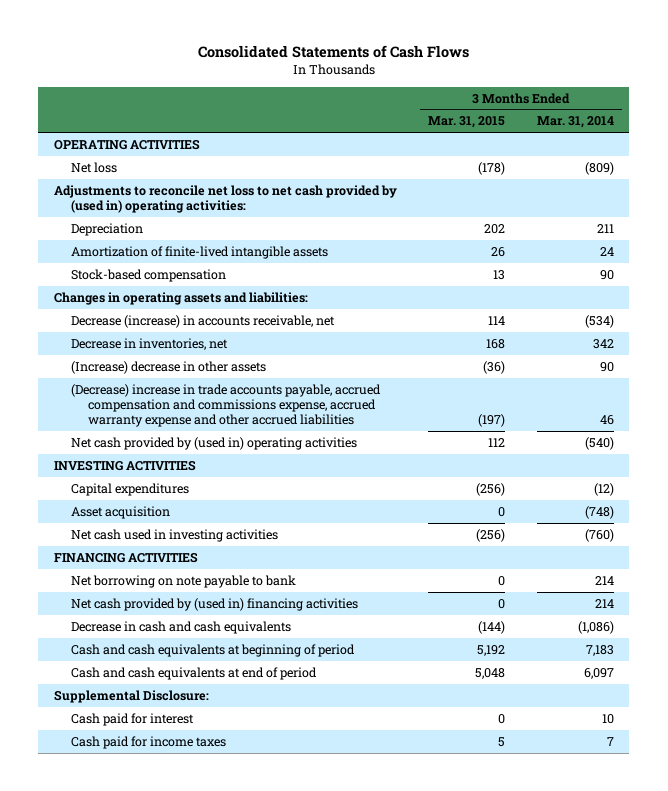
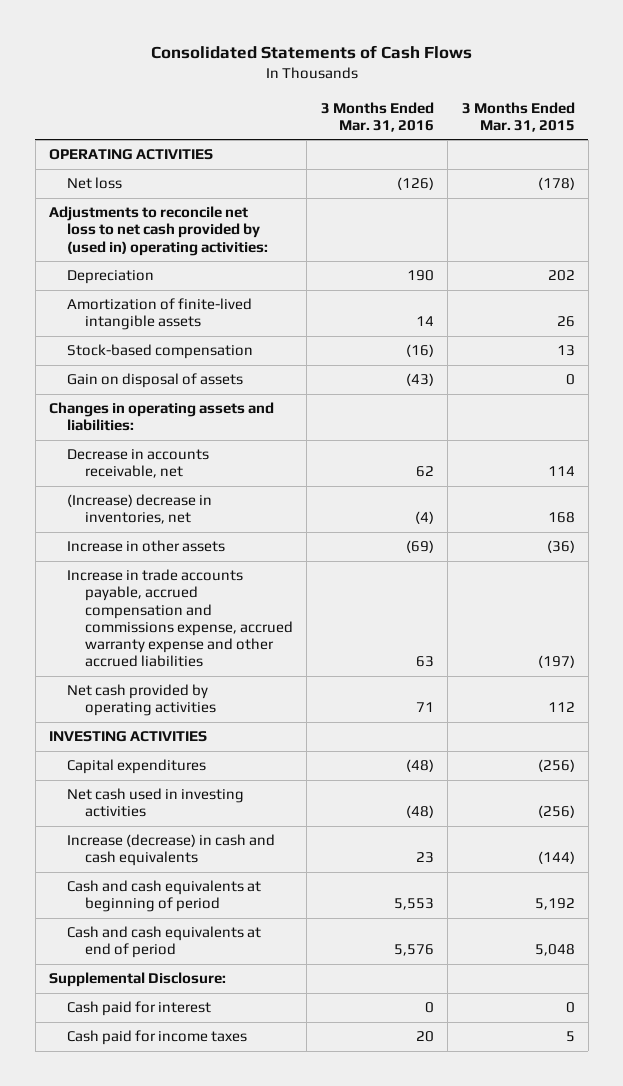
- | 3 Months Ended Mar. 31, 2015 | 3 Months Ended Mar. 31, 2014
+ | 3 Months Ended Mar. 31, 2016 | 3 Months Ended Mar. 31, 2015
+ Gain on disposal of assets | (43) | 0
- Decrease (increase) in accounts receivable, net | 114 | (534)
- Decrease in inventories, net | 168 | 342
- (Increase) decrease in other assets | (36) | 90
- (Decrease) increase in trade accounts payable, accrued compensation and commissions expense, accrued warranty expense and other accrued liabilities | (197) | 46
- Net cash provided by (used in) operating activities | 112 | (540)
+ Decrease in accounts receivable, net | 62 | 114
+ (Increase) decrease in inventories, net | (4) | 168
+ Increase in other assets | (69) | (36)
+ Increase in trade accounts payable, accrued compensation and commissions expense, accrued warranty expense and other accrued liabilities | 63 | (197)
+ Net cash provided by operating activities | 71 | 112
- Asset acquisition | 0 | (748)
- FINANCING ACTIVITIES
- Net borrowing on note payable to bank | 0 | 214
- Net cash provided by (used in) financing activities | 0 | 214
- Decrease in cash and cash equivalents | (144) | (1,086)
+ Increase (decrease) in cash and cash equivalents | 23 | (144)

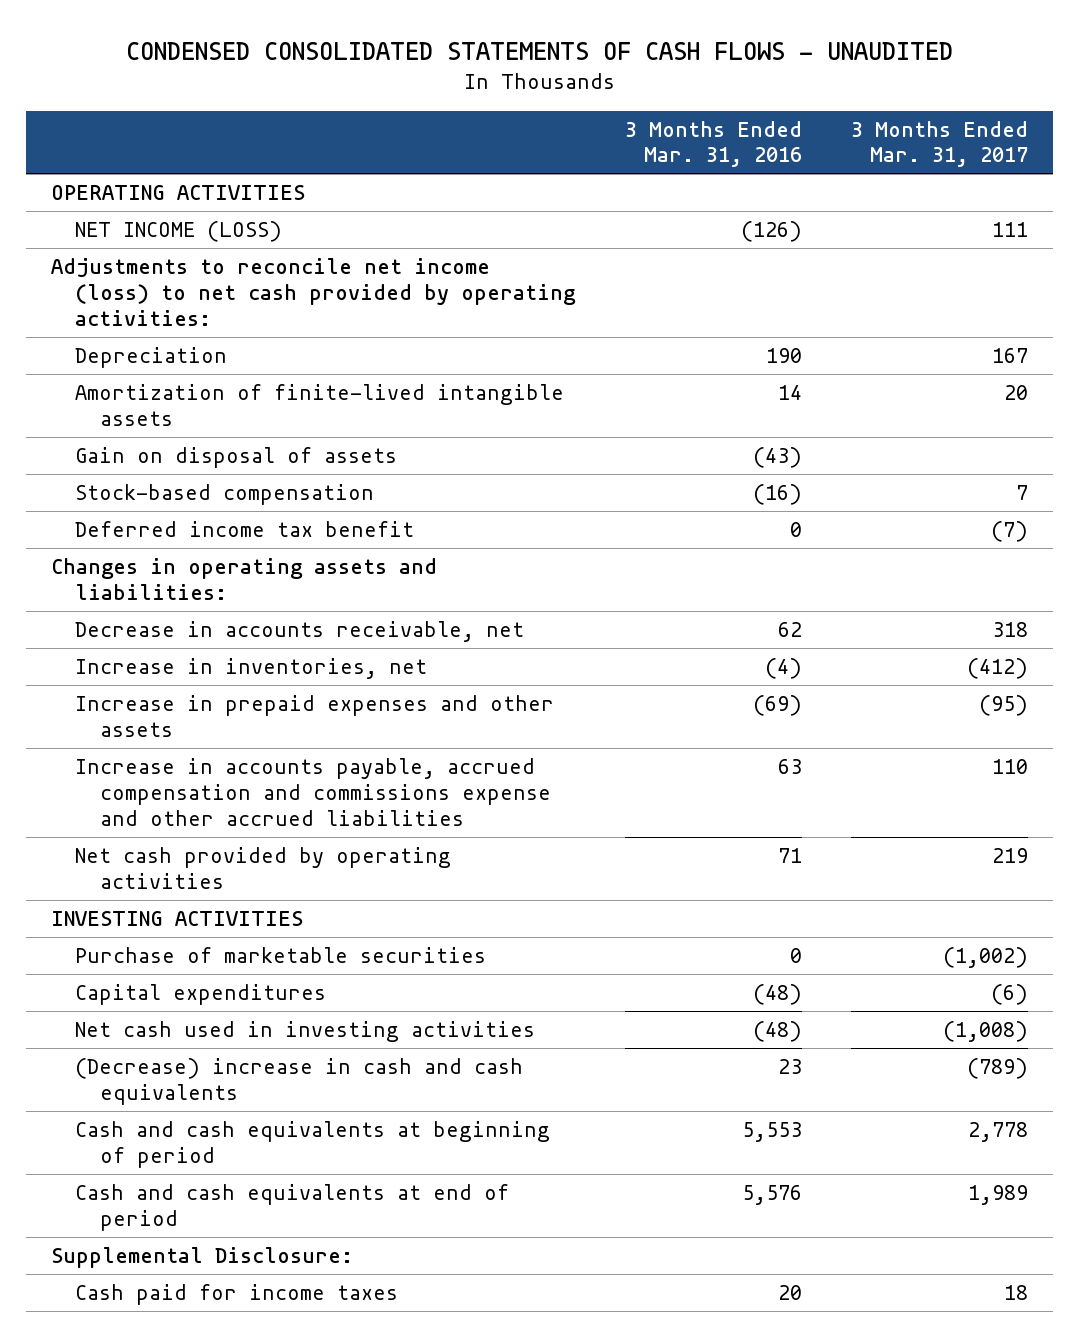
- Consolidated Statements of Cash Flows
+ CONDENSED CONSOLIDATED STATEMENTS OF CASH FLOWS - UNAUDITED
- | 3 Months Ended Mar. 31, 2016 | 3 Months Ended Mar. 31, 2015
+ | 3 Months Ended Mar. 31, 2016 | 3 Months Ended Mar. 31, 2017
- Net loss | (126) | (178)
- Adjustments to reconcile net loss to net cash provided by (used in) operating activities:
+ NET INCOME (LOSS) | (126) | 111
+ Adjustments to reconcile net income (loss) to net cash provided by operating activities:
moved down: Stock-based compensation | (16) | 7
+ Deferred income tax benefit | 0 | (7)
- (Increase) decrease in inventories, net | (4) | 168
- Increase in other assets | (69) | (36)
- Increase in trade accounts payable, accrued compensation and commissions expense, accrued warranty expense and other accrued liabilities | 63 | (197)
+ Increase in inventories, net | (4) | (412)
+ Increase in prepaid expenses and other assets | (69) | (95)
+ Increase in accounts payable, accrued compensation and commissions expense and other accrued liabilities | 63 | 110
+ Purchase of marketable securities | 0 | (1,002)
- Increase (decrease) in cash and cash equivalents | 23 | (144)
+ (Decrease) increase in cash and cash equivalents | 23 | (789)
- Cash paid for interest | 0 | 0

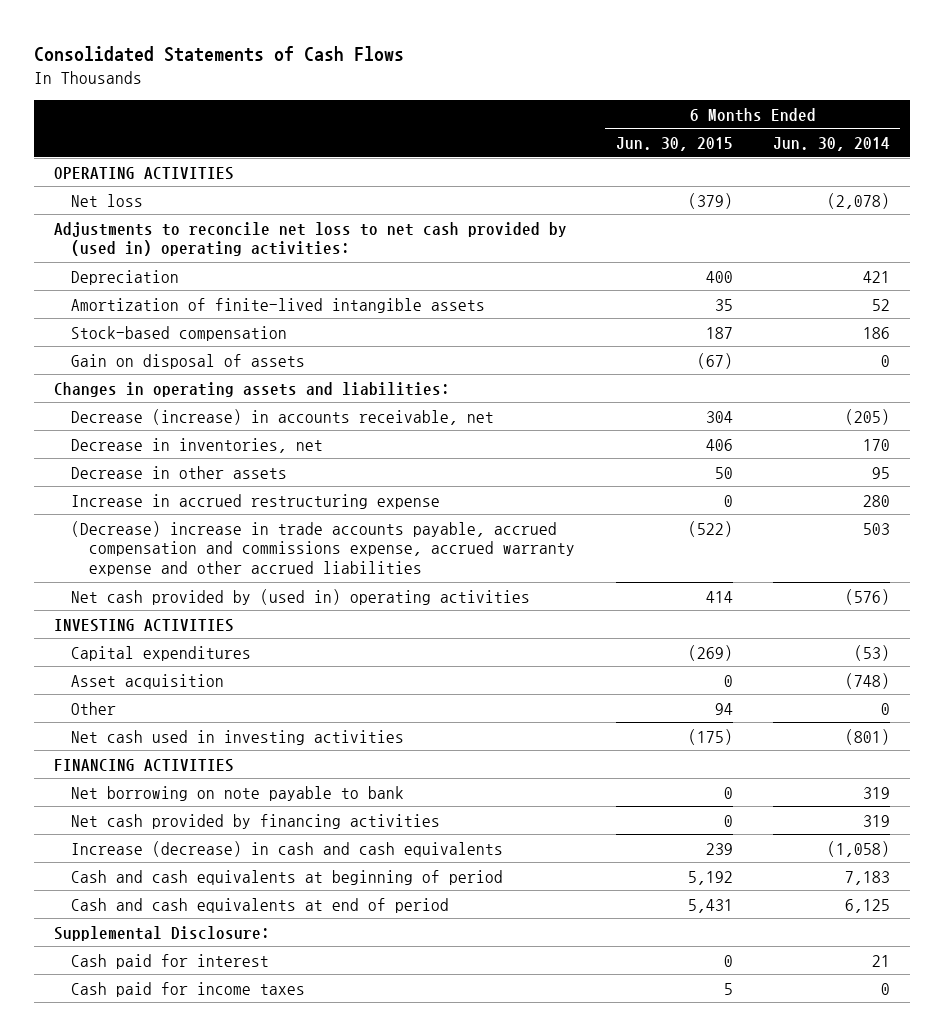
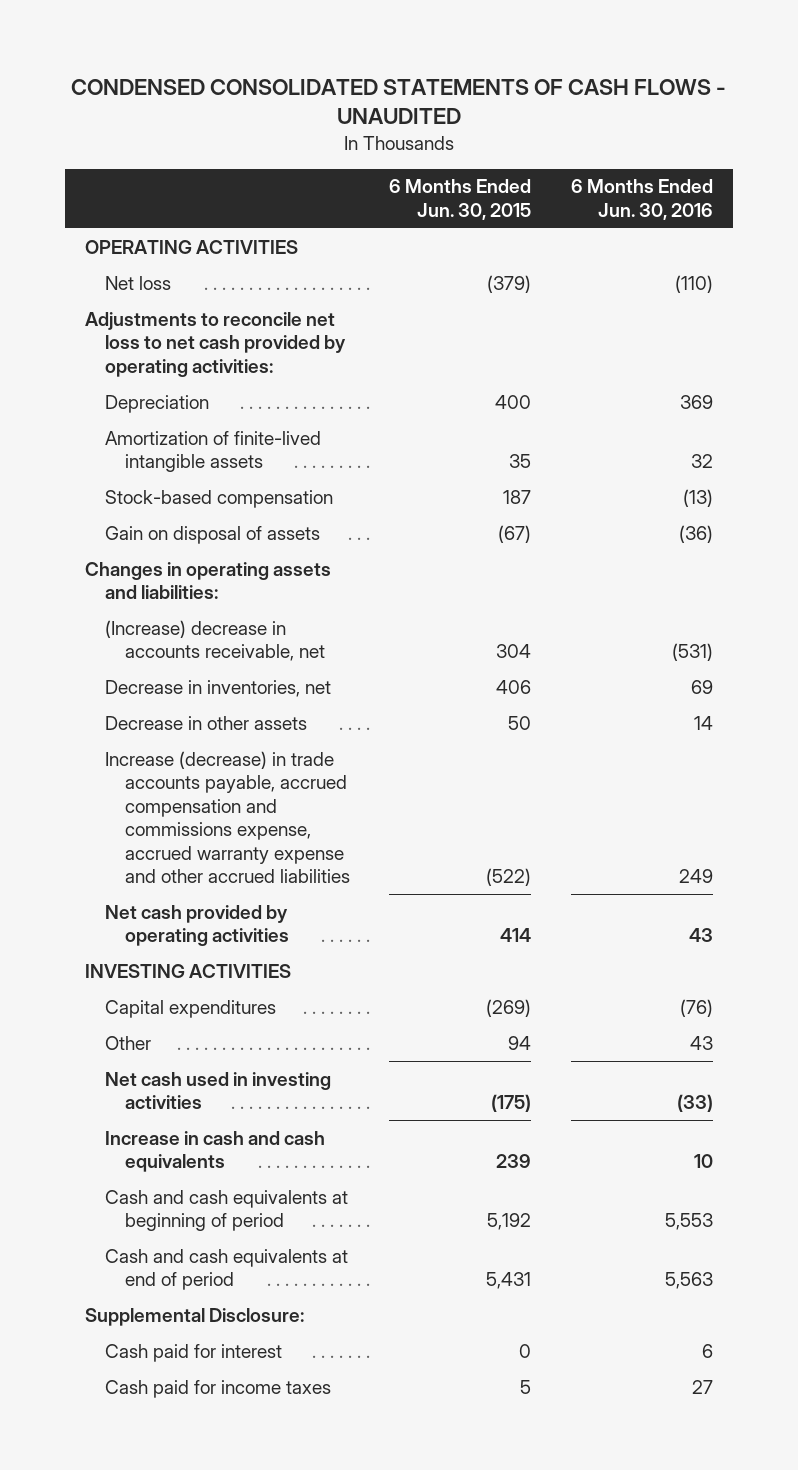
- Consolidated Statements of Cash Flows
+ CONDENSED CONSOLIDATED STATEMENTS OF CASH FLOWS - UNAUDITED
- | 6 Months Ended Jun. 30, 2015 | 6 Months Ended Jun. 30, 2014
+ | 6 Months Ended Jun. 30, 2015 | 6 Months Ended Jun. 30, 2016
- Adjustments to reconcile net loss to net cash provided by (used in) operating activities:
+ Adjustments to reconcile net loss to net cash provided by operating activities:
- Decrease (increase) in accounts receivable, net | 304 | (205)
+ (Increase) decrease in accounts receivable, net | 304 | (531)
- Increase in accrued restructuring expense | 0 | 280
- (Decrease) increase in trade accounts payable, accrued compensation and commissions expense, accrued warranty expense and other accrued liabilities | (522) | 503
- Net cash provided by (used in) operating activities | 414 | (576)
+ Increase (decrease) in trade accounts payable, accrued compensation and commissions expense, accrued warranty expense and other accrued liabilities | (522) | 249
+ Net cash provided by operating activities | 414 | 43
- Asset acquisition | 0 | (748)
- FINANCING ACTIVITIES
- Net borrowing on note payable to bank | 0 | 319
- Net cash provided by financing activities | 0 | 319
- Increase (decrease) in cash and cash equivalents | 239 | (1,058)
+ Increase in cash and cash equivalents | 239 | 10

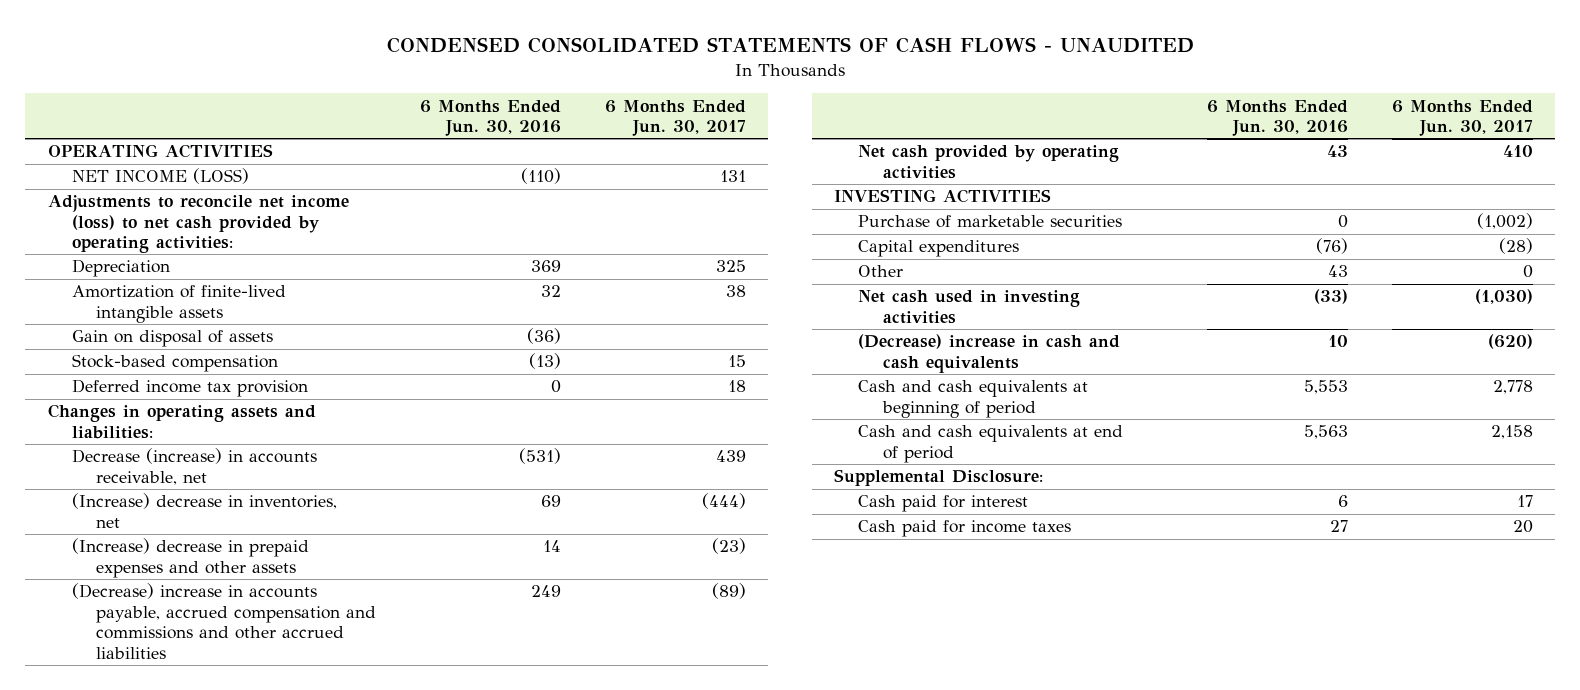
- | 6 Months Ended Jun. 30, 2015 | 6 Months Ended Jun. 30, 2016
+ | 6 Months Ended Jun. 30, 2016 | 6 Months Ended Jun. 30, 2017
- Net loss | (379) | (110)
- Adjustments to reconcile net loss to net cash provided by operating activities:
+ NET INCOME (LOSS) | (110) | 131
+ Adjustments to reconcile net income (loss) to net cash provided by operating activities:
moved down: Stock-based compensation | (13) | 15
+ Deferred income tax provision | 0 | 18
- (Increase) decrease in accounts receivable, net | 304 | (531)
- Decrease in inventories, net | 406 | 69
- Decrease in other assets | 50 | 14
- Increase (decrease) in trade accounts payable, accrued compensation and commissions expense, accrued warranty expense and other accrued liabilities | (522) | 249
+ Decrease (increase) in accounts receivable, net | (531) | 439
+ (Increase) decrease in inventories, net | 69 | (444)
+ (Increase) decrease in prepaid expenses and other assets | 14 | (23)
+ (Decrease) increase in accounts payable, accrued compensation and commissions and other accrued liabilities | 249 | (89)
+ Purchase of marketable securities | 0 | (1,002)
- Increase in cash and cash equivalents | 239 | 10
+ (Decrease) increase in cash and cash equivalents | 10 | (620)

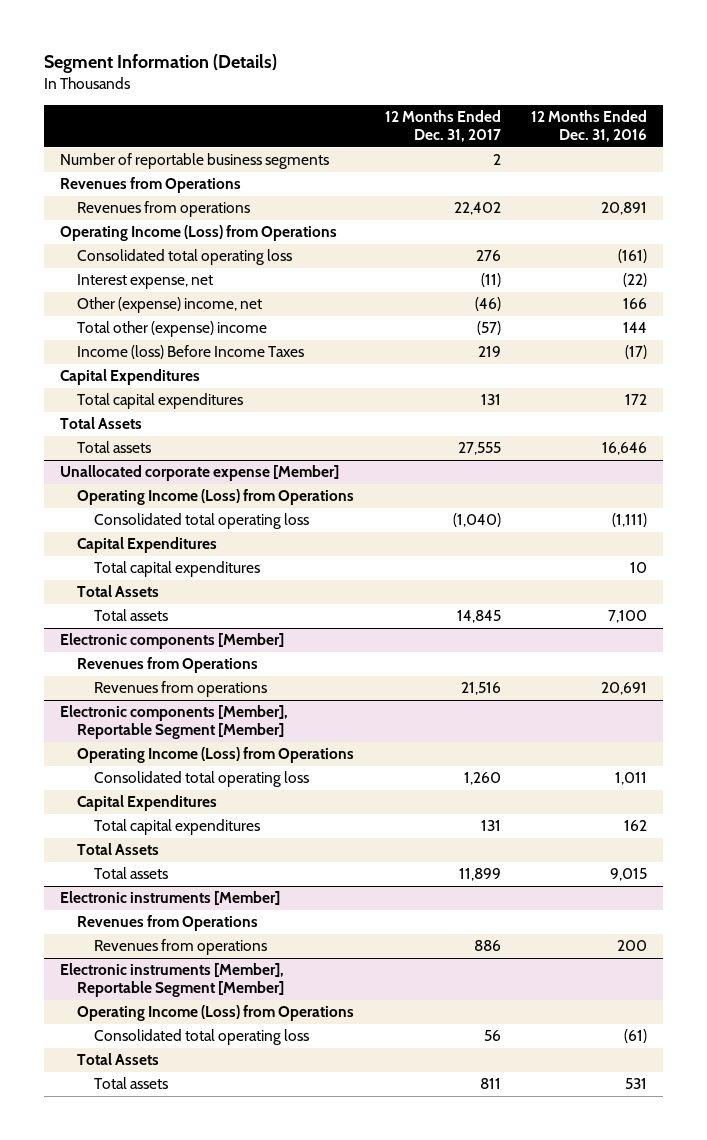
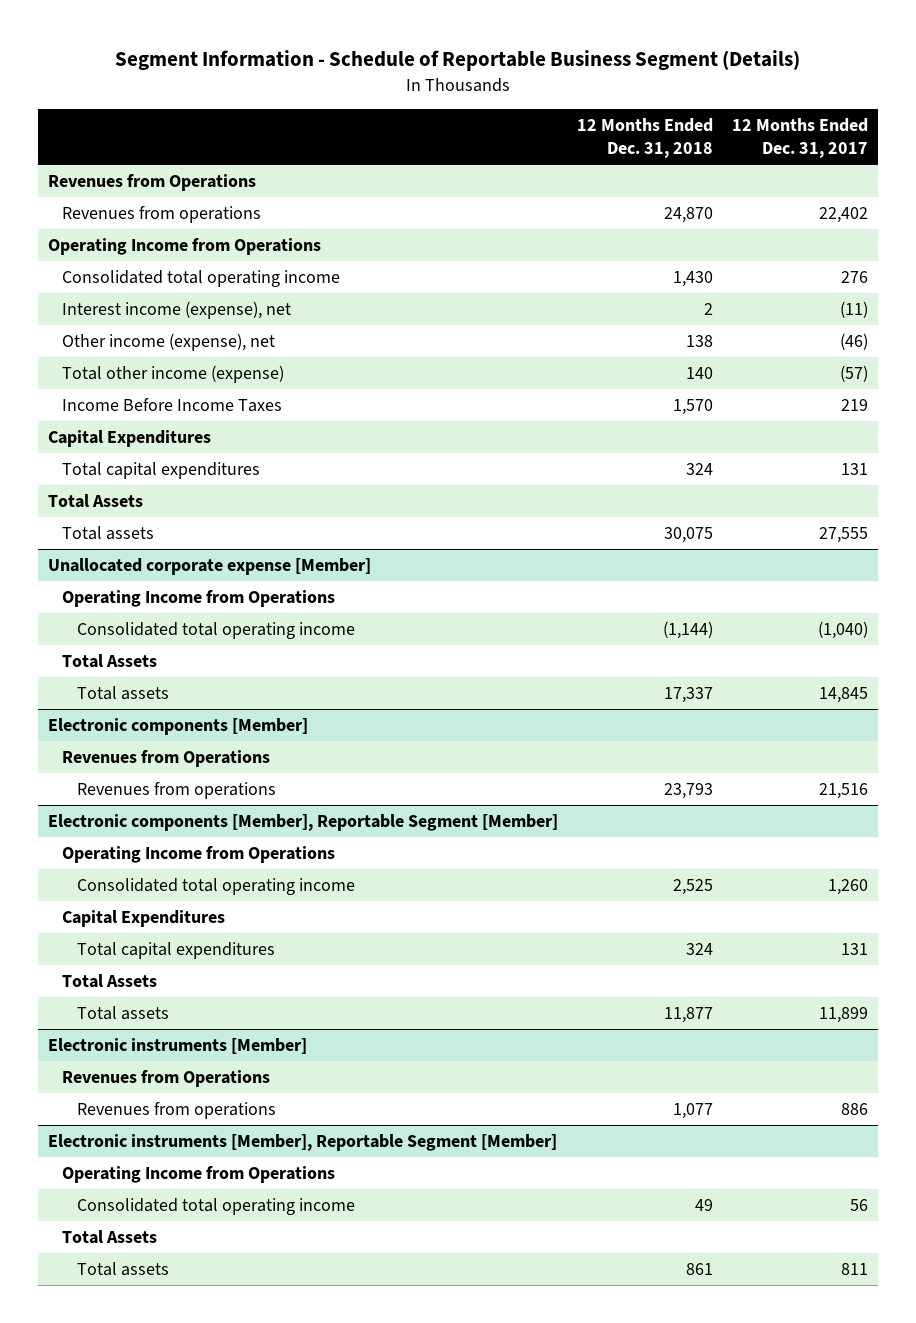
- Segment Information (Details)
+ Segment Information - Schedule of Reportable Business Segment (Details)
- | 12 Months Ended Dec. 31, 2017 | 12 Months Ended Dec. 31, 2016
+ | 12 Months Ended Dec. 31, 2018 | 12 Months Ended Dec. 31, 2017
- Number of reportable business segments | 2 |
- Operating Income (Loss) from Operations
- Consolidated total operating loss | 276 | (161)
- Interest expense, net | (11) | (22)
- Other (expense) income, net | (46) | 166
- Total other (expense) income | (57) | 144
- Income (loss) Before Income Taxes | 219 | (17)
+ Operating Income from Operations
+ Consolidated total operating income | 1,430 | 276
+ Interest income (expense), net | 2 | (11)
+ Other income (expense), net | 138 | (46)
+ Total other income (expense) | 140 | (57)
+ Income Before Income Taxes | 1,570 | 219
@ Unallocated corporate expense [Member]
- Operating Income (Loss) from Operations
- Consolidated total operating loss | (1,040) | (1,111)
- Capital Expenditures
- Total capital expenditures | | 10
+ Operating Income from Operations
+ Consolidated total operating income | (1,144) | (1,040)
@ Electronic components [Member], Reportable Segment [Member]
- Operating Income (Loss) from Operations
- Consolidated total operating loss | 1,260 | 1,011
+ Operating Income from Operations
+ Consolidated total operating income | 2,525 | 1,260
@ Electronic instruments [Member], Reportable Segment [Member]
- Operating Income (Loss) from Operations
- Consolidated total operating loss | 56 | (61)
+ Operating Income from Operations
+ Consolidated total operating income | 49 | 56

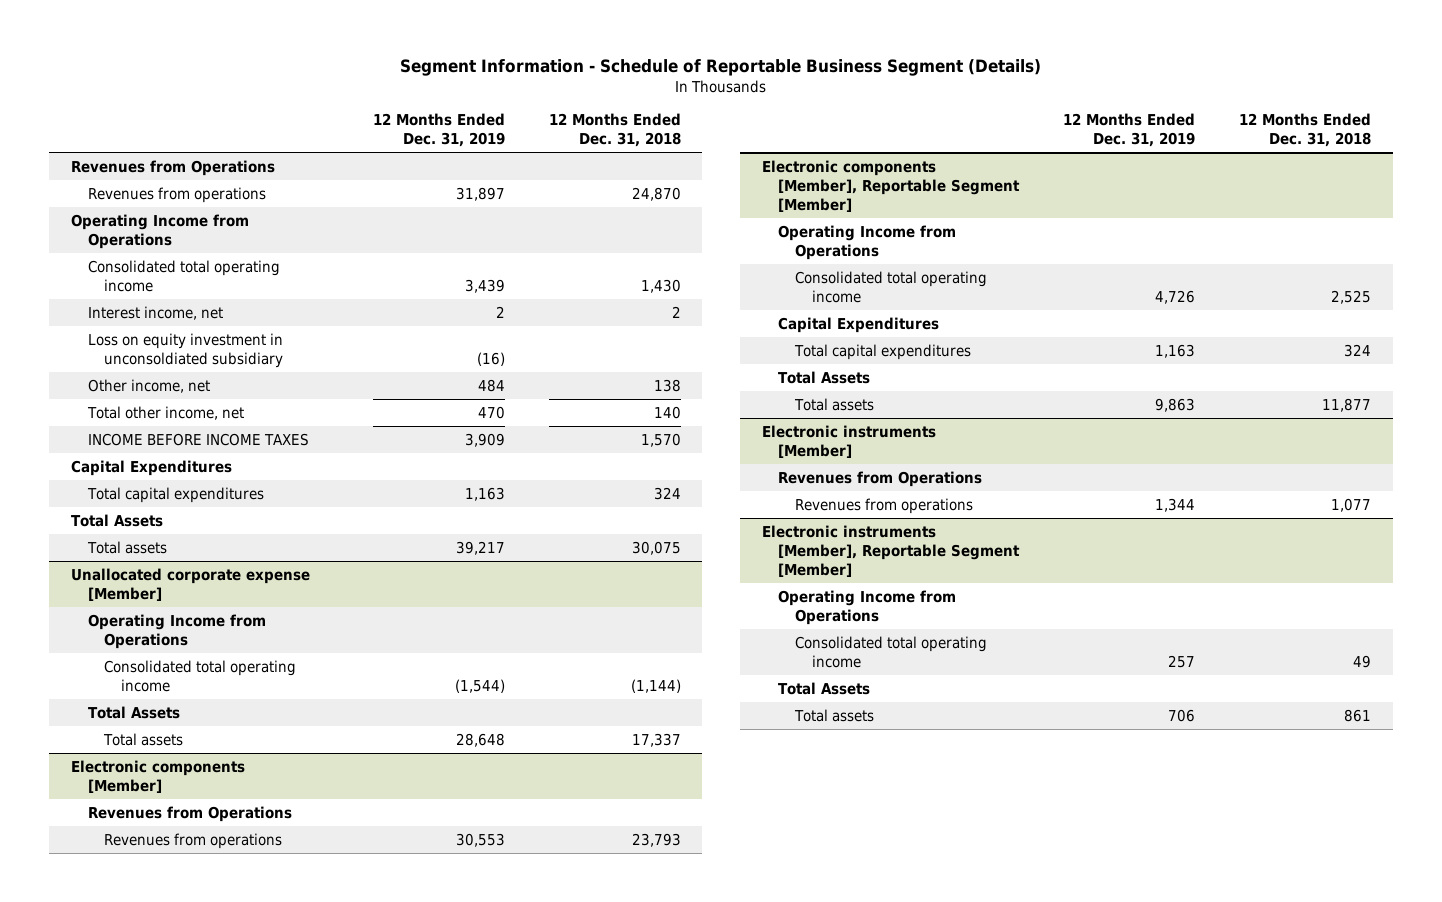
- | 12 Months Ended Dec. 31, 2018 | 12 Months Ended Dec. 31, 2017
+ | 12 Months Ended Dec. 31, 2019 | 12 Months Ended Dec. 31, 2018
- Interest income (expense), net | 2 | (11)
- Other income (expense), net | 138 | (46)
- Total other income (expense) | 140 | (57)
- Income Before Income Taxes | 1,570 | 219
+ Interest income, net | 2 | 2
+ Loss on equity investment in unconsoldiated subsidiary | (16) |
+ Other income, net | 484 | 138
+ Total other income, net | 470 | 140
+ INCOME BEFORE INCOME TAXES | 3,909 | 1,570

